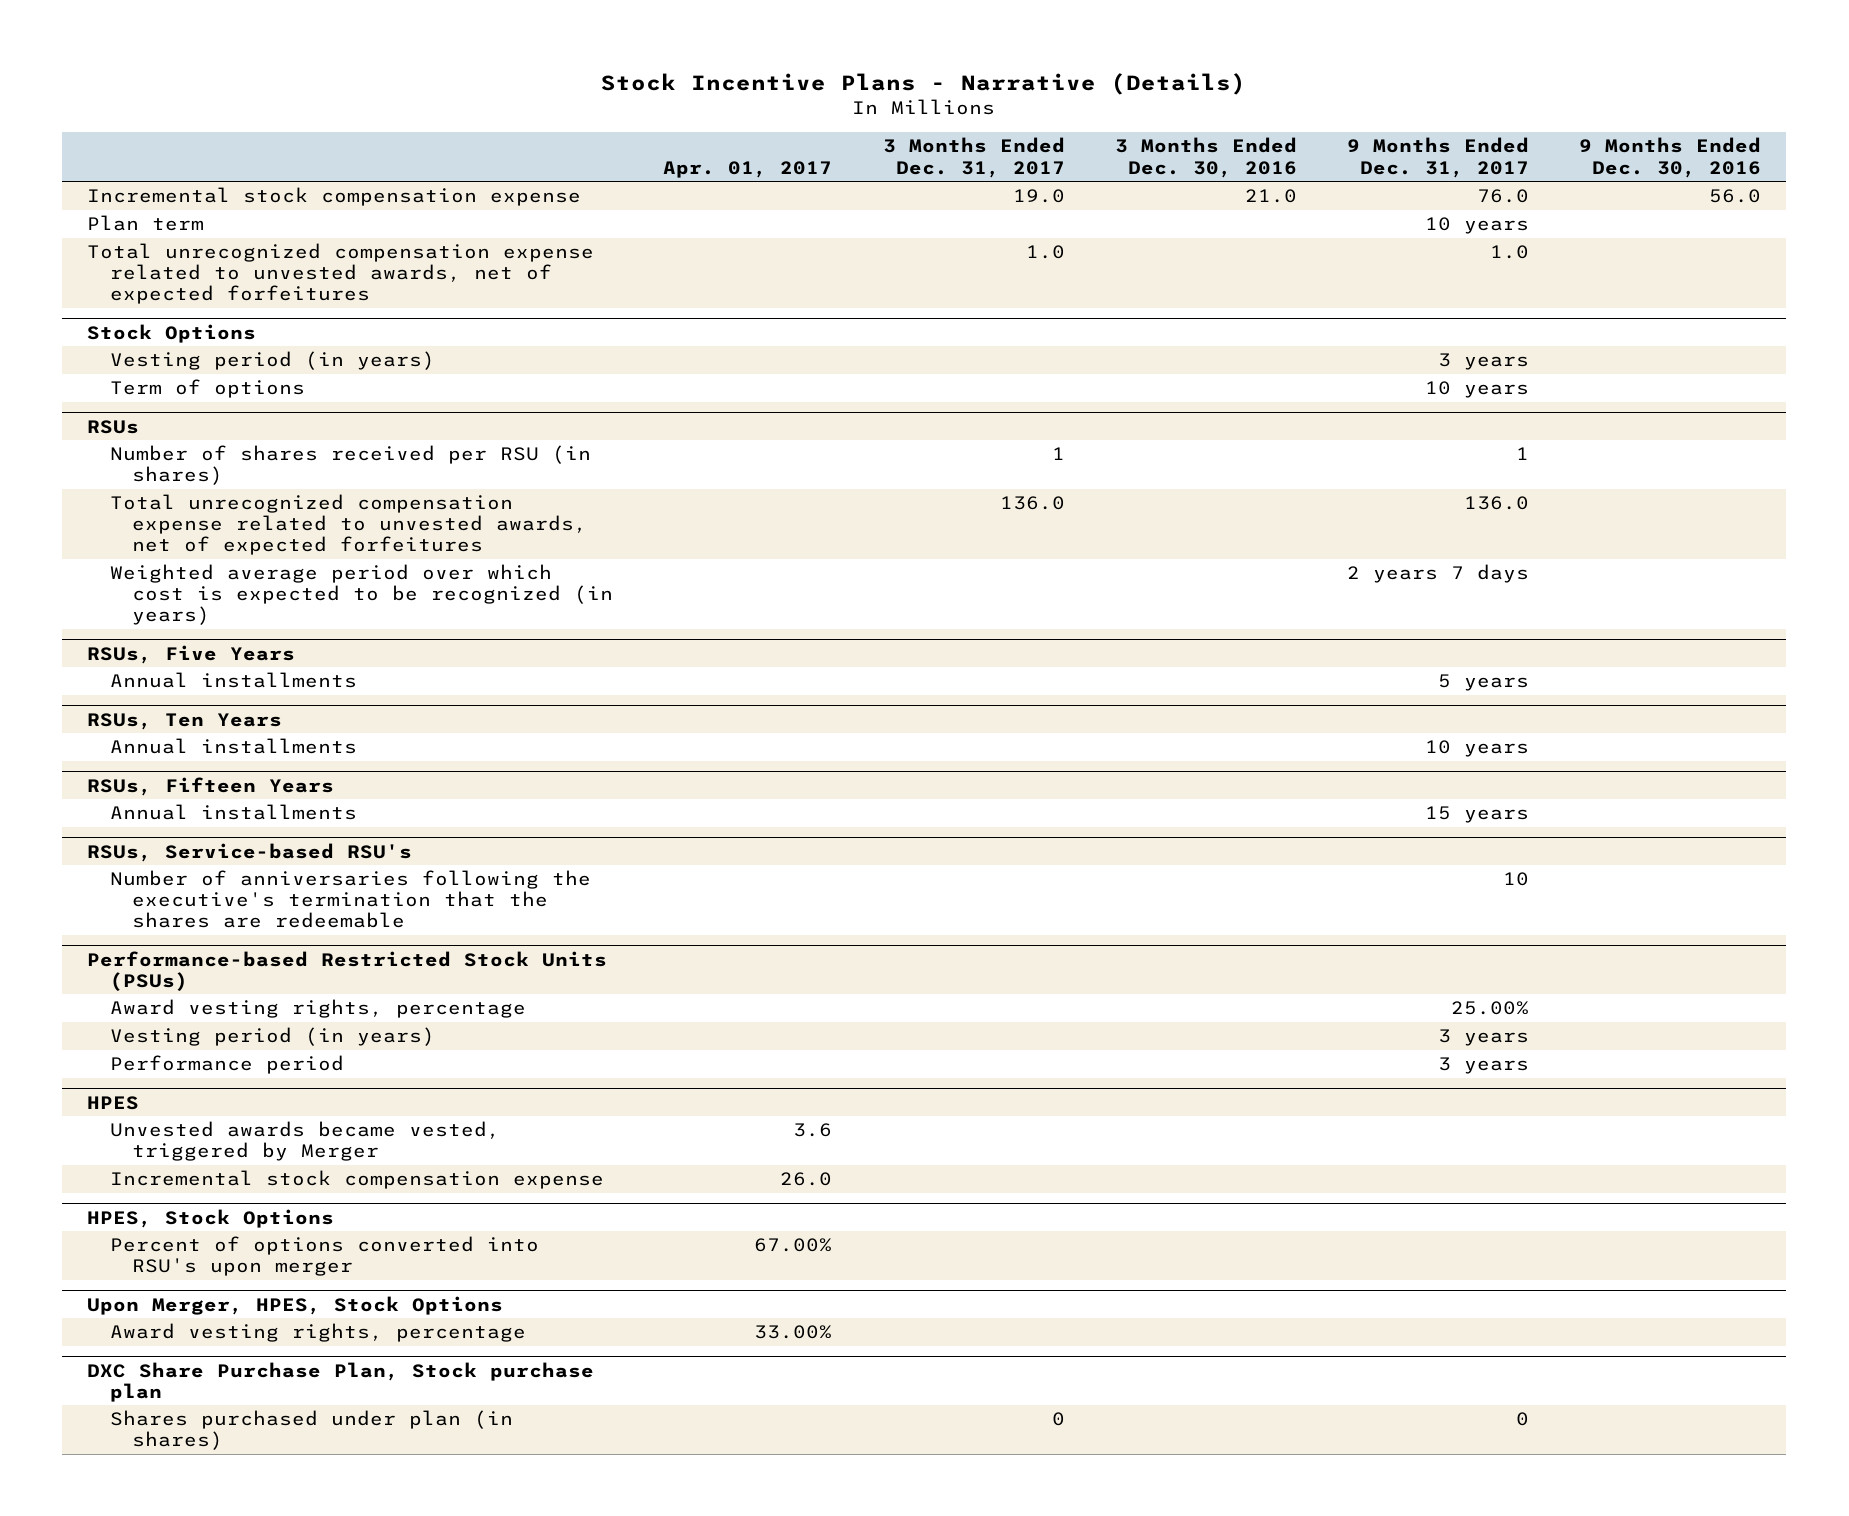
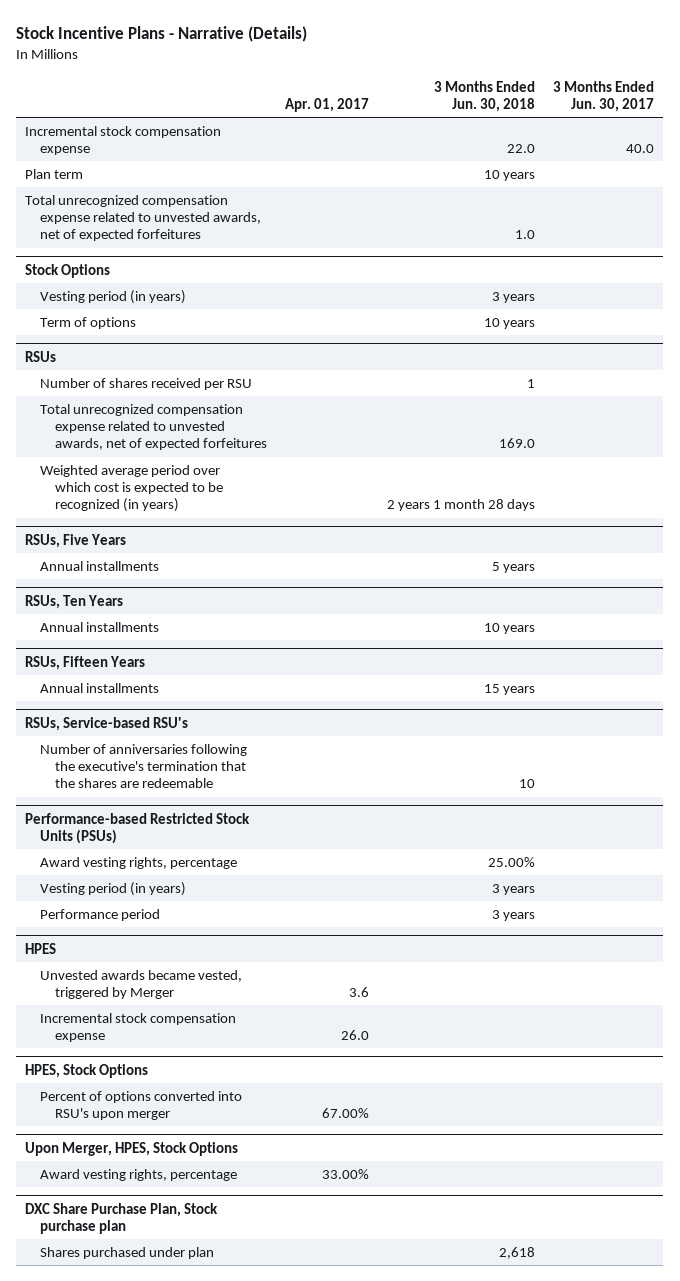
- | Apr. 01, 2017 | 3 Months Ended Dec. 31, 2017 | 3 Months Ended Dec. 30, 2016 | 9 Months Ended Dec. 31, 2017 | 9 Months Ended Dec. 30, 2016
+ | Apr. 01, 2017 | 3 Months Ended Jun. 30, 2018 | 3 Months Ended Jun. 30, 2017
@ RSUs
- Number of shares received per RSU (in shares) | | 1 | | 1 |
+ Number of shares received per RSU | | 1 |
@ DXC Share Purchase Plan, Stock purchase plan
- Shares purchased under plan (in shares) | | 0 | | 0 |
+ Shares purchased under plan | | 2,618 |

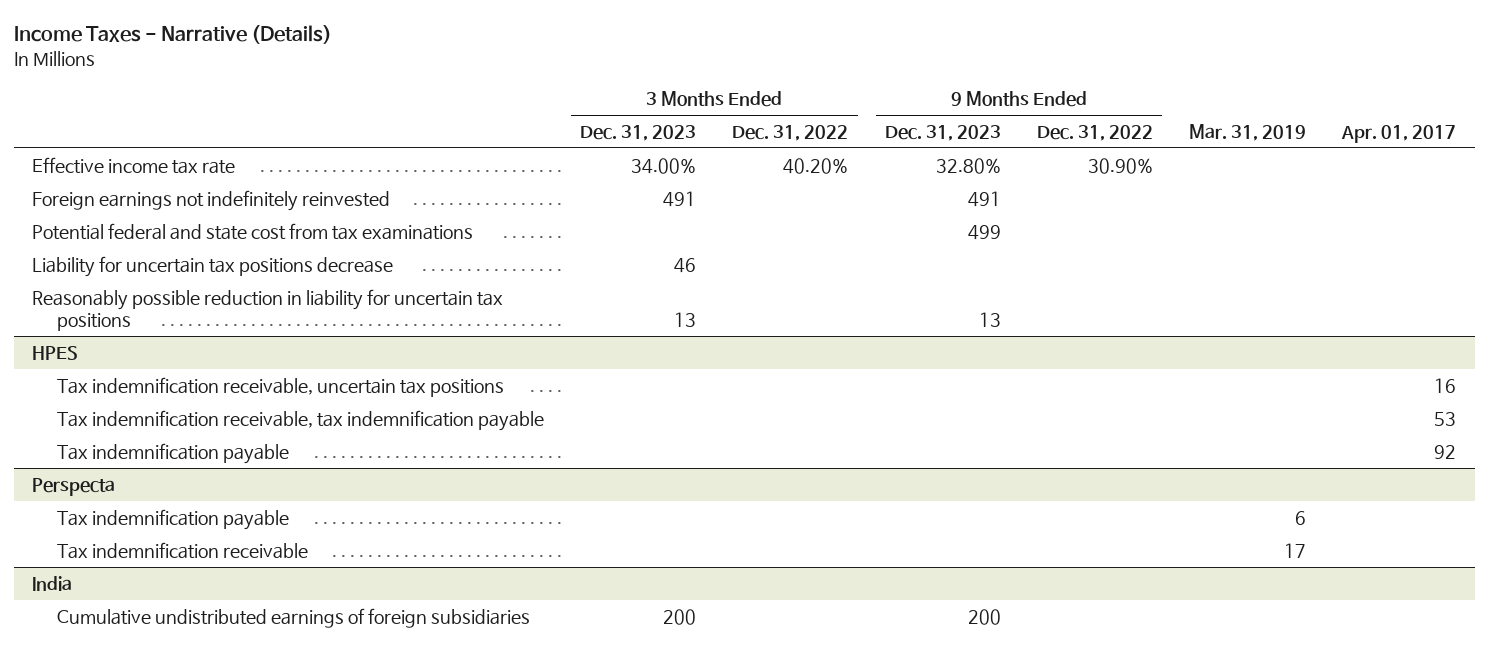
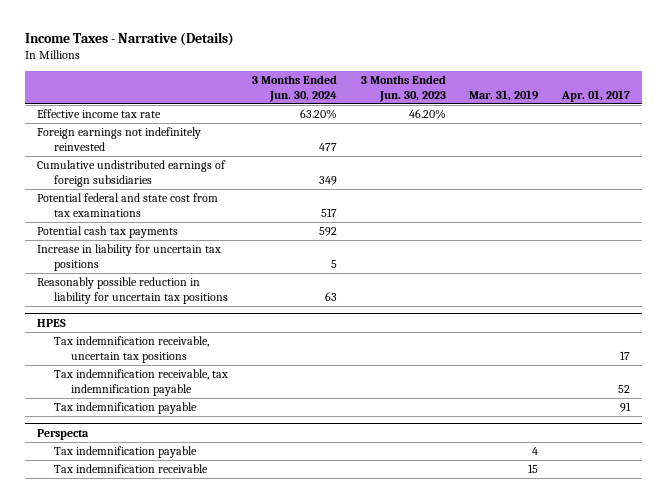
- | 3 Months Ended Dec. 31, 2023 | 3 Months Ended Dec. 31, 2022 | 9 Months Ended Dec. 31, 2023 | 9 Months Ended Dec. 31, 2022 | Mar. 31, 2019 | Apr. 01, 2017
+ | 3 Months Ended Jun. 30, 2024 | 3 Months Ended Jun. 30, 2023 | Mar. 31, 2019 | Apr. 01, 2017
+ Cumulative undistributed earnings of foreign subsidiaries | 349 | | |
- Liability for uncertain tax positions decrease | 46 | | | | |
+ Potential cash tax payments | 592 | | |
+ Increase in liability for uncertain tax positions | 5 | | |
@ HPES
- Tax indemnification receivable, uncertain tax positions | | | | | | 16
- Tax indemnification receivable, tax indemnification payable | | | | | | 53
- Tax indemnification payable | | | | | | 92
+ Tax indemnification receivable, uncertain tax positions | | | | 17
+ Tax indemnification receivable, tax indemnification payable | | | | 52
+ Tax indemnification payable | | | | 91
@ Perspecta
- Tax indemnification payable | | | | | 6 |
- Tax indemnification receivable | | | | | 17 |
- India
- Cumulative undistributed earnings of foreign subsidiaries | 200 | | 200 | | |
@ Perspecta
+ Tax indemnification payable | | | 4 |
+ Tax indemnification receivable | | | 15 |

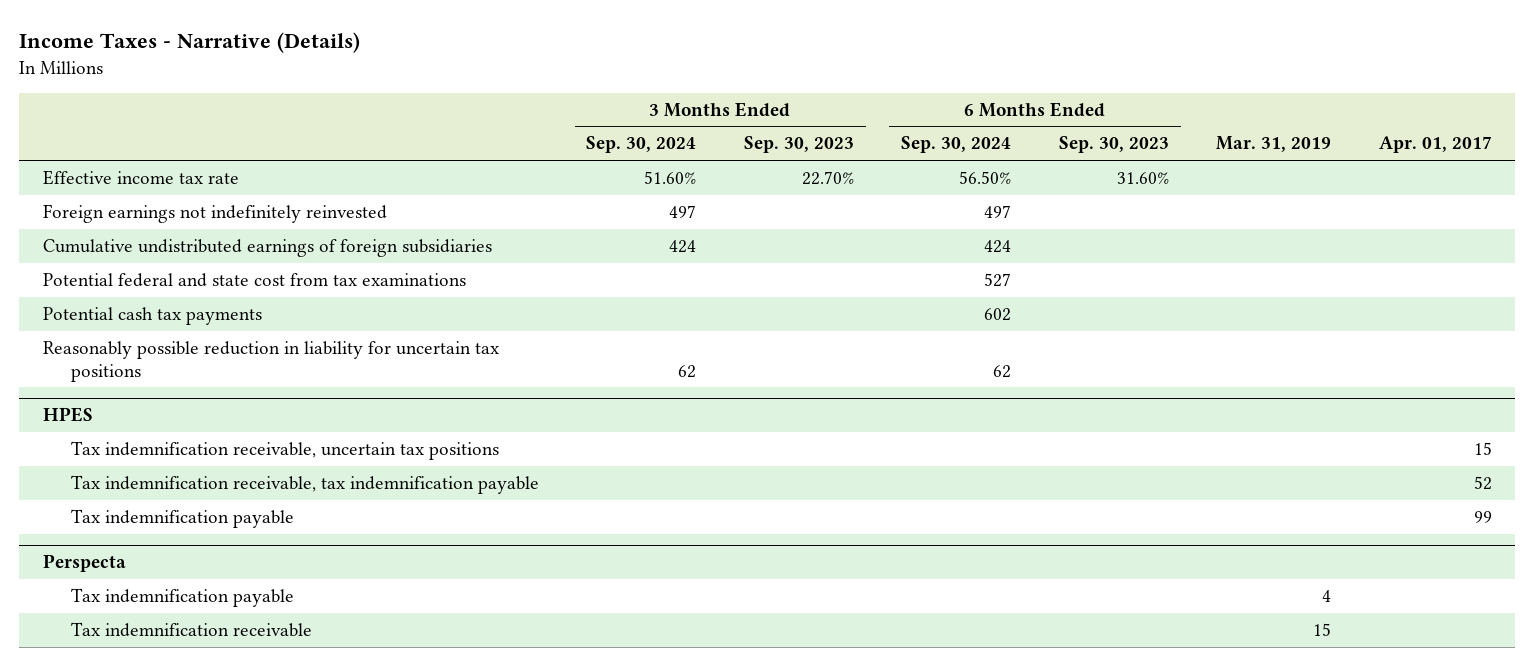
- | 3 Months Ended Jun. 30, 2024 | 3 Months Ended Jun. 30, 2023 | Mar. 31, 2019 | Apr. 01, 2017
+ | 3 Months Ended Sep. 30, 2024 | 3 Months Ended Sep. 30, 2023 | 6 Months Ended Sep. 30, 2024 | 6 Months Ended Sep. 30, 2023 | Mar. 31, 2019 | Apr. 01, 2017
- Increase in liability for uncertain tax positions | 5 | | |
@ HPES
- Tax indemnification receivable, uncertain tax positions | | | | 17
+ Tax indemnification receivable, uncertain tax positions | | | | | | 15
- Tax indemnification payable | | | | 91
+ Tax indemnification payable | | | | | | 99

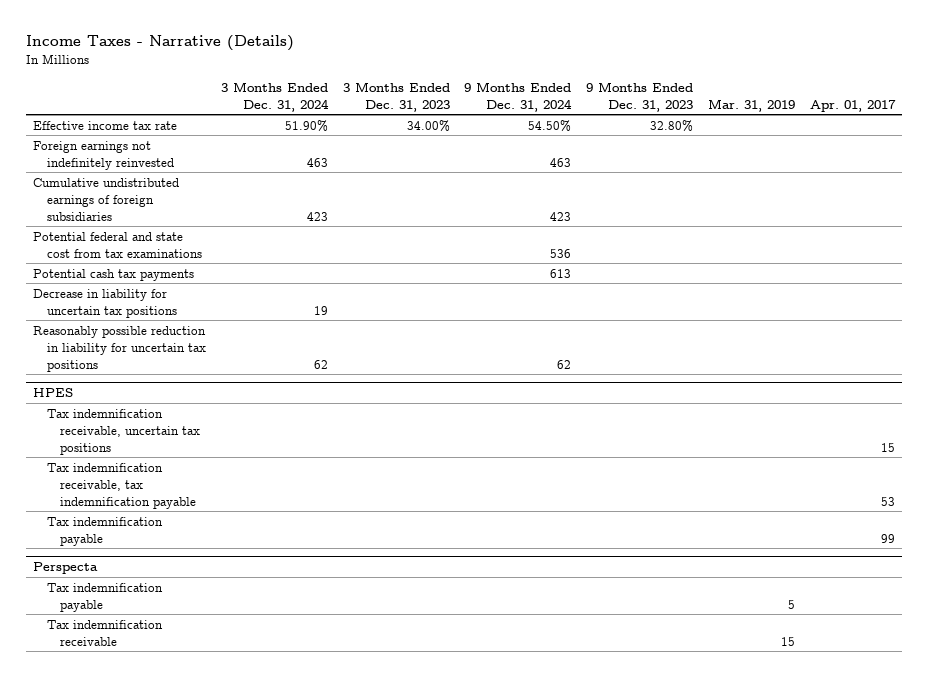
- | 3 Months Ended Sep. 30, 2024 | 3 Months Ended Sep. 30, 2023 | 6 Months Ended Sep. 30, 2024 | 6 Months Ended Sep. 30, 2023 | Mar. 31, 2019 | Apr. 01, 2017
+ | 3 Months Ended Dec. 31, 2024 | 3 Months Ended Dec. 31, 2023 | 9 Months Ended Dec. 31, 2024 | 9 Months Ended Dec. 31, 2023 | Mar. 31, 2019 | Apr. 01, 2017
+ Decrease in liability for uncertain tax positions | 19 | | | | |
@ HPES
- Tax indemnification receivable, tax indemnification payable | | | | | | 52
+ Tax indemnification receivable, tax indemnification payable | | | | | | 53
@ Perspecta
- Tax indemnification payable | | | | | 4 |
+ Tax indemnification payable | | | | | 5 |

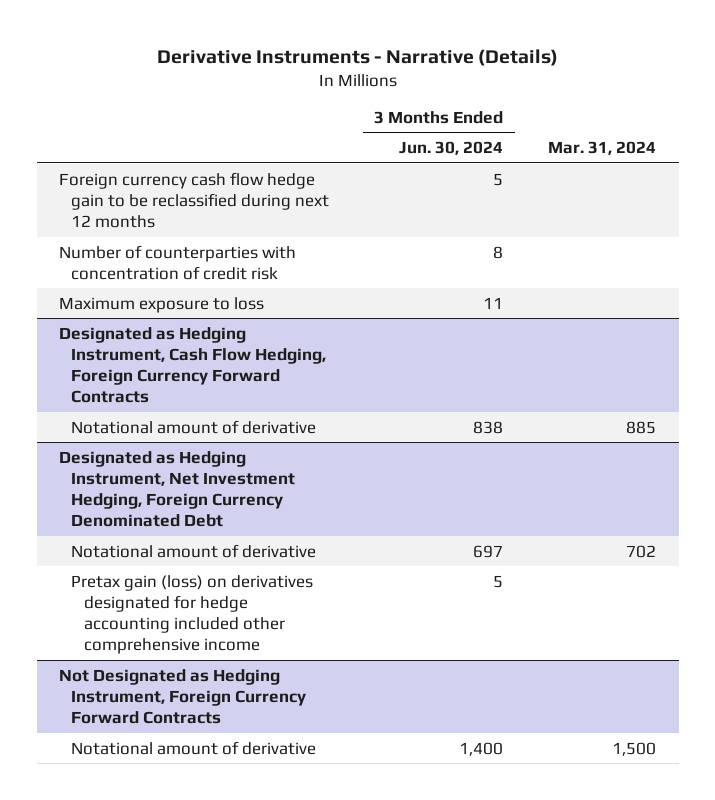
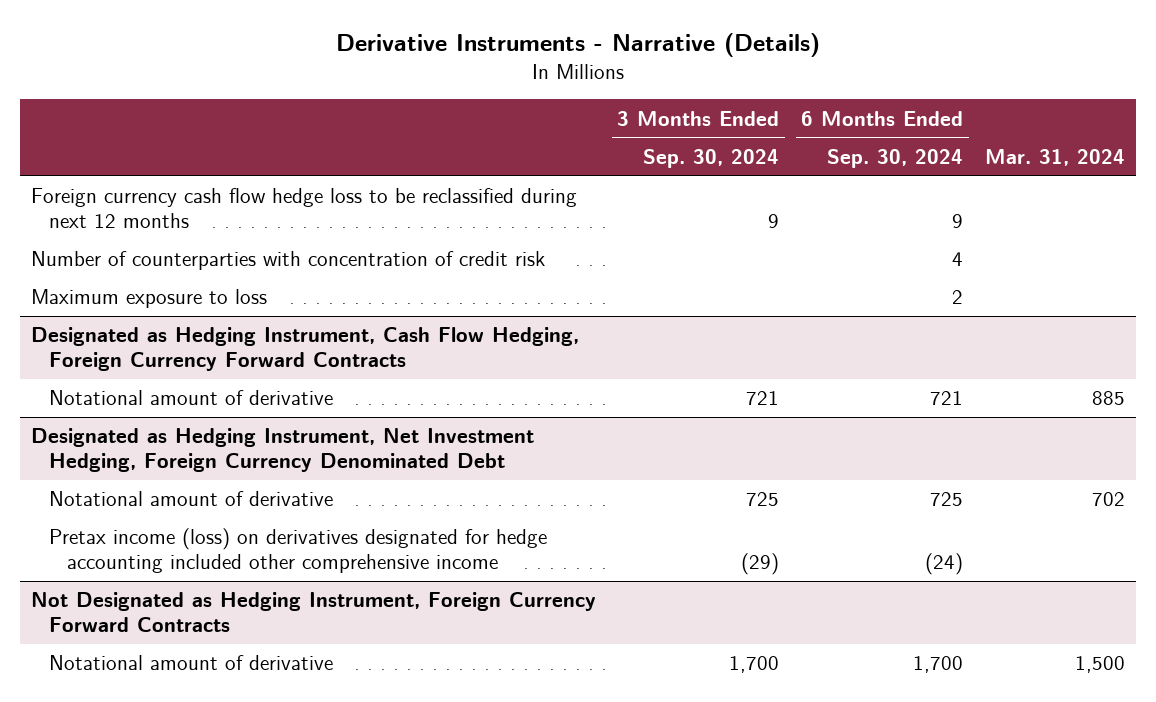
- | 3 Months Ended Jun. 30, 2024 | Mar. 31, 2024
+ | 3 Months Ended Sep. 30, 2024 | 6 Months Ended Sep. 30, 2024 | Mar. 31, 2024
- Foreign currency cash flow hedge gain to be reclassified during next 12 months | 5 |
+ Foreign currency cash flow hedge loss to be reclassified during next 12 months | 9 | 9 |
@ Designated as Hedging Instrument, Net Investment Hedging, Foreign Currency Denominated Debt
- Pretax gain (loss) on derivatives designated for hedge accounting included other comprehensive income | 5 |
+ Pretax income (loss) on derivatives designated for hedge accounting included other comprehensive income | (29) | (24) |

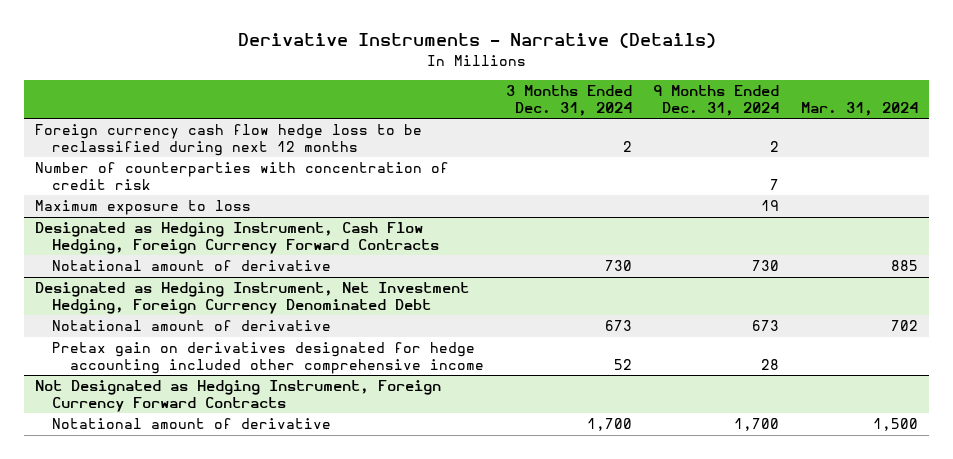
- | 3 Months Ended Sep. 30, 2024 | 6 Months Ended Sep. 30, 2024 | Mar. 31, 2024
+ | 3 Months Ended Dec. 31, 2024 | 9 Months Ended Dec. 31, 2024 | Mar. 31, 2024
@ Designated as Hedging Instrument, Net Investment Hedging, Foreign Currency Denominated Debt
- Pretax income (loss) on derivatives designated for hedge accounting included other comprehensive income | (29) | (24) |
+ Pretax gain on derivatives designated for hedge accounting included other comprehensive income | 52 | 28 |

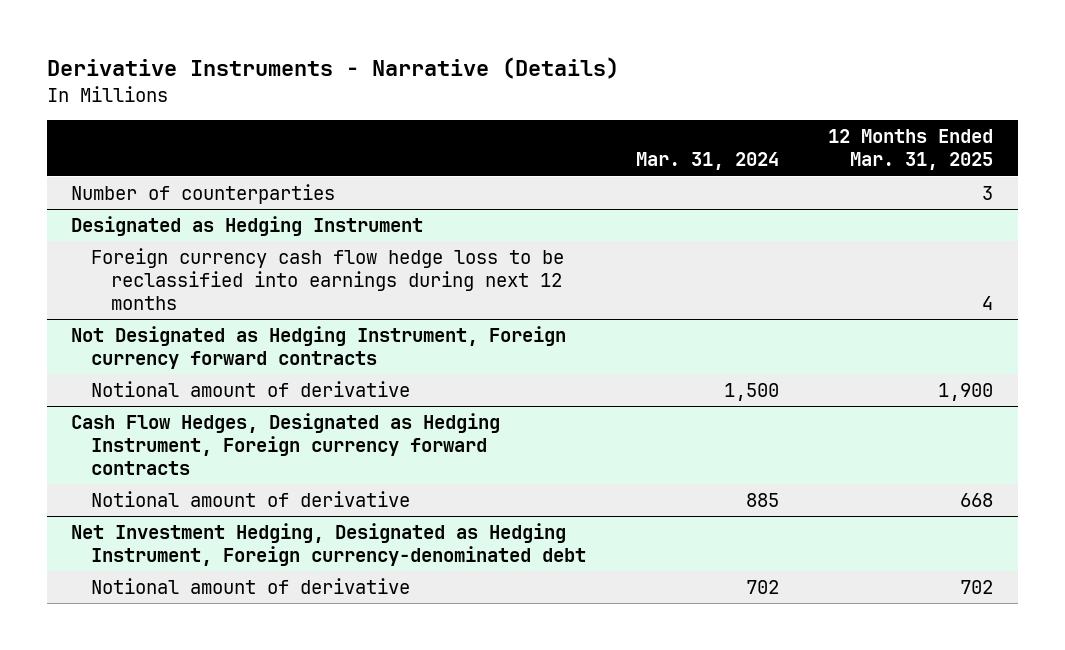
- | 3 Months Ended Dec. 31, 2024 | 9 Months Ended Dec. 31, 2024 | Mar. 31, 2024
+ | Mar. 31, 2024 | 12 Months Ended Mar. 31, 2025
- Foreign currency cash flow hedge loss to be reclassified during next 12 months | 2 | 2 |
- Number of counterparties with concentration of credit risk | | 7 |
- Maximum exposure to loss | | 19 |
- Designated as Hedging Instrument, Cash Flow Hedging, Foreign Currency Forward Contracts
- Notational amount of derivative | 730 | 730 | 885
- Designated as Hedging Instrument, Net Investment Hedging, Foreign Currency Denominated Debt
- Notational amount of derivative | 673 | 673 | 702
- Pretax gain on derivatives designated for hedge accounting included other comprehensive income | 52 | 28 |
- Not Designated as Hedging Instrument, Foreign Currency Forward Contracts
- Notational amount of derivative | 1,700 | 1,700 | 1,500
+ Number of counterparties | | 3
+ Designated as Hedging Instrument
+ Foreign currency cash flow hedge loss to be reclassified into earnings during next 12 months | | 4
+ Not Designated as Hedging Instrument, Foreign currency forward contracts
+ Notional amount of derivative | 1,500 | 1,900
+ Cash Flow Hedges, Designated as Hedging Instrument, Foreign currency forward contracts
+ Notional amount of derivative | 885 | 668
+ Net Investment Hedging, Designated as Hedging Instrument, Foreign currency-denominated debt
+ Notional amount of derivative | 702 | 702

